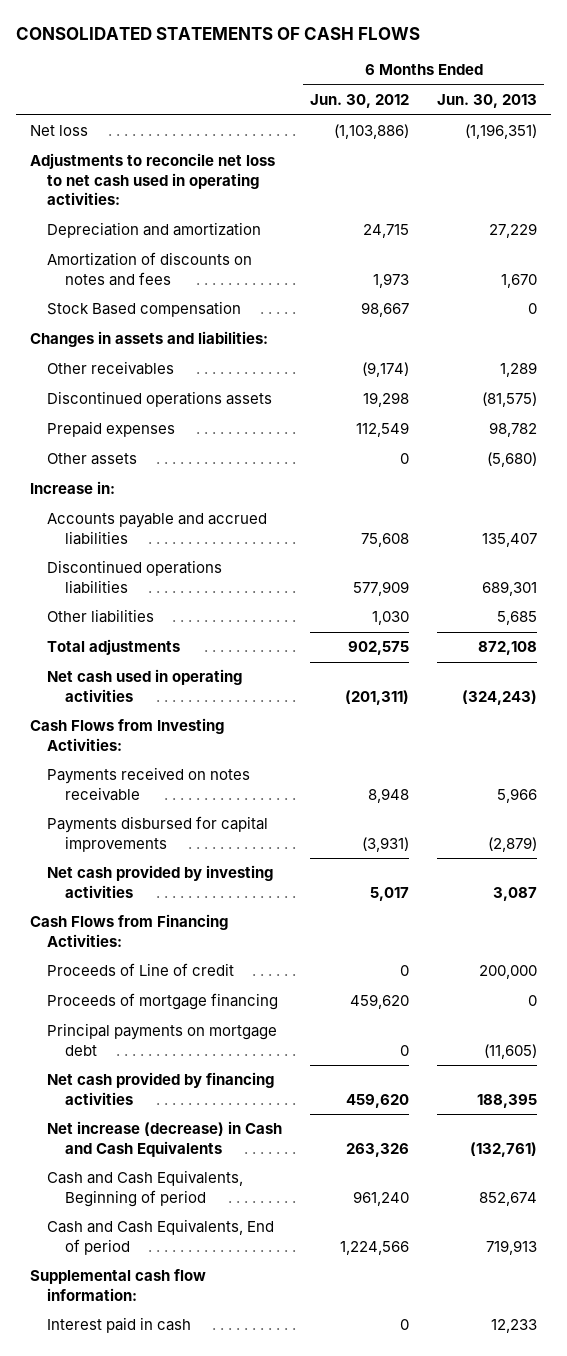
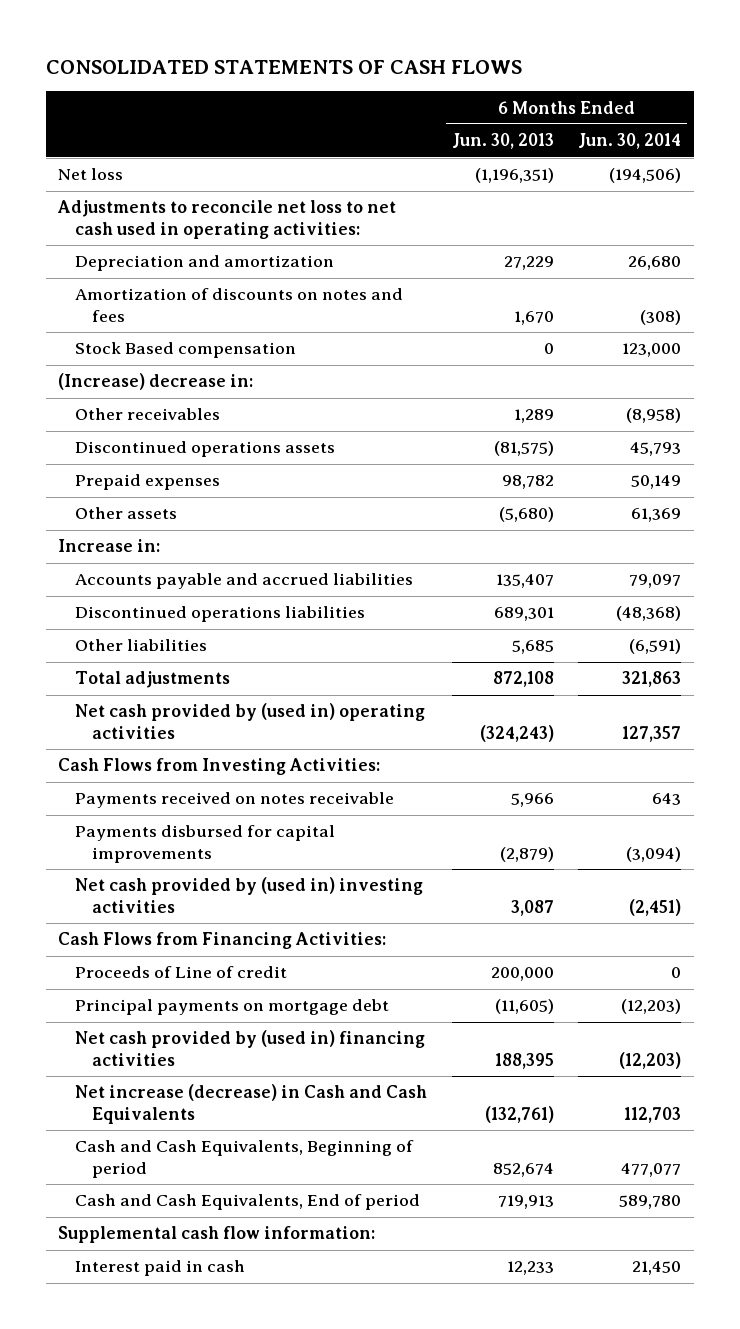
- | 6 Months Ended Jun. 30, 2012 | 6 Months Ended Jun. 30, 2013
+ | 6 Months Ended Jun. 30, 2013 | 6 Months Ended Jun. 30, 2014
- Changes in assets and liabilities:
+ (Increase) decrease in:
- Net cash used in operating activities | (201,311) | (324,243)
+ Net cash provided by (used in) operating activities | (324,243) | 127,357
- Net cash provided by investing activities | 5,017 | 3,087
+ Net cash provided by (used in) investing activities | 3,087 | (2,451)
- Proceeds of mortgage financing | 459,620 | 0
- Net cash provided by financing activities | 459,620 | 188,395
+ Net cash provided by (used in) financing activities | 188,395 | (12,203)

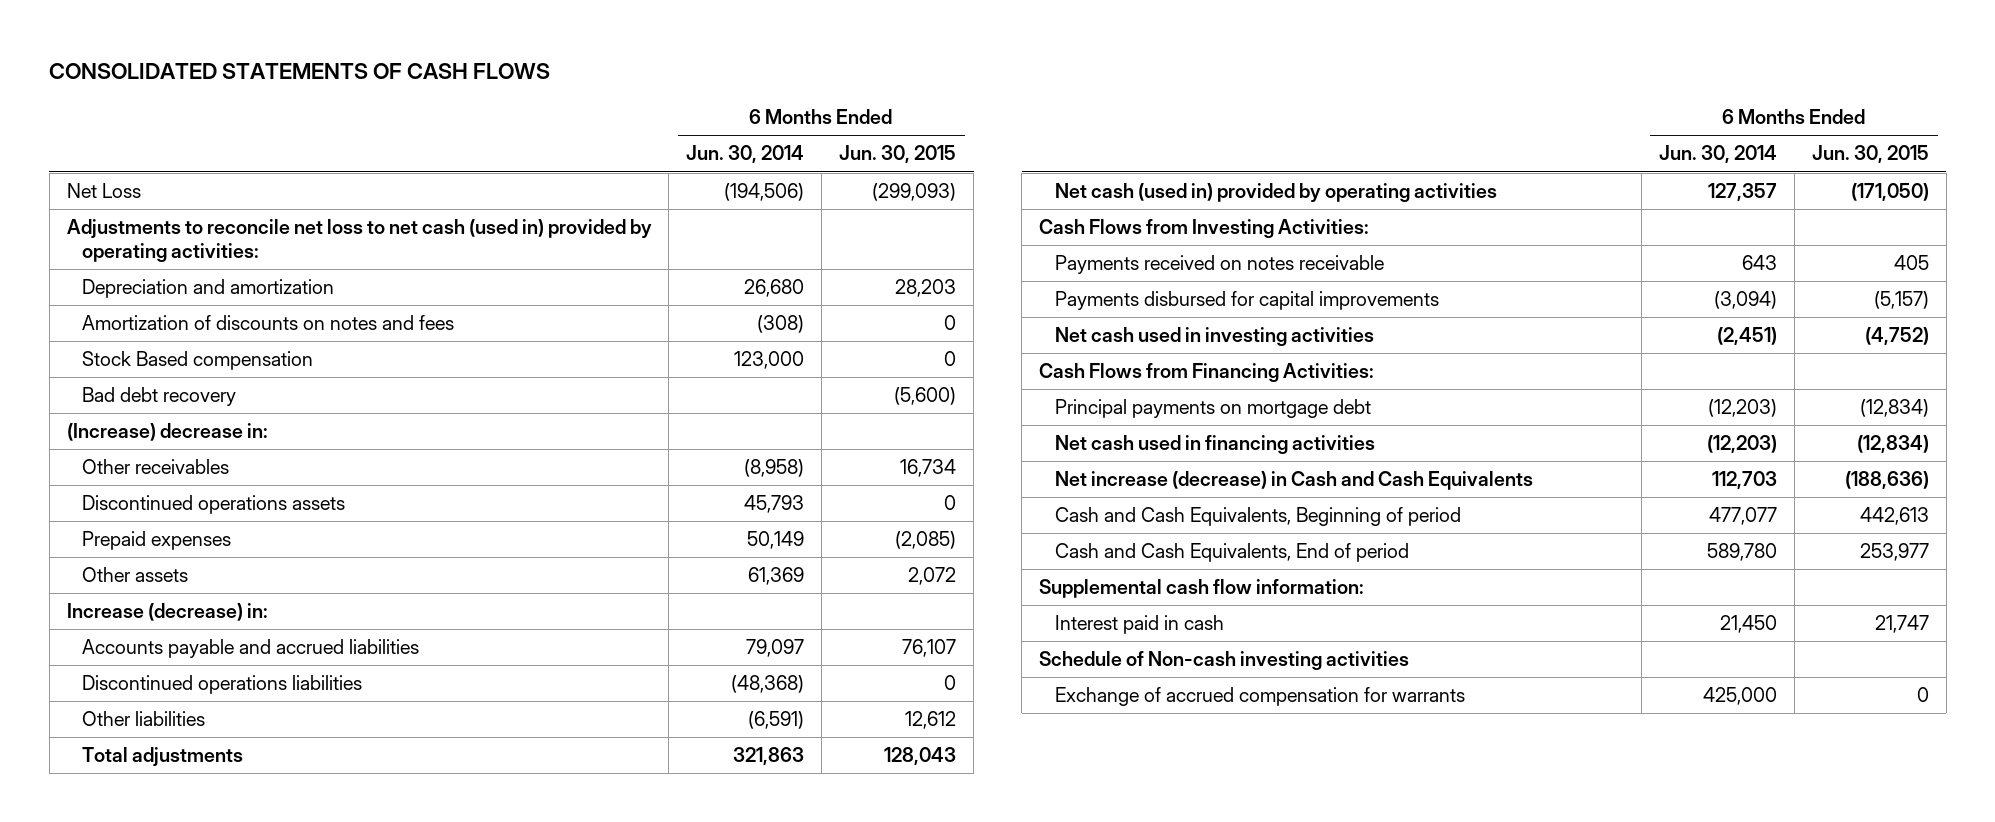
- | 6 Months Ended Jun. 30, 2013 | 6 Months Ended Jun. 30, 2014
+ | 6 Months Ended Jun. 30, 2014 | 6 Months Ended Jun. 30, 2015
- Net loss | (1,196,351) | (194,506)
- Adjustments to reconcile net loss to net cash used in operating activities:
+ Net Loss | (194,506) | (299,093)
+ Adjustments to reconcile net loss to net cash (used in) provided by operating activities:
+ Bad debt recovery | | (5,600)
- Increase in:
+ Increase (decrease) in:
- Net cash provided by (used in) operating activities | (324,243) | 127,357
+ Net cash (used in) provided by operating activities | 127,357 | (171,050)
- Net cash provided by (used in) investing activities | 3,087 | (2,451)
+ Net cash used in investing activities | (2,451) | (4,752)
- Proceeds of Line of credit | 200,000 | 0
- Net cash provided by (used in) financing activities | 188,395 | (12,203)
+ Net cash used in financing activities | (12,203) | (12,834)
+ Schedule of Non-cash investing activities
+ Exchange of accrued compensation for warrants | 425,000 | 0

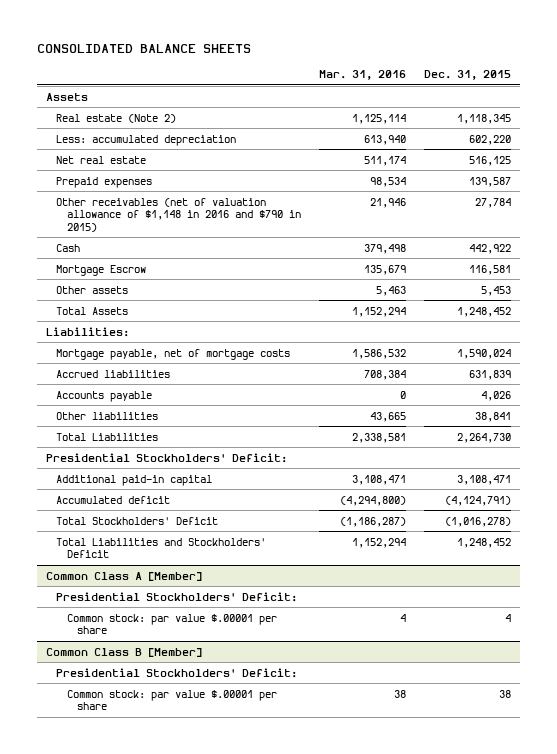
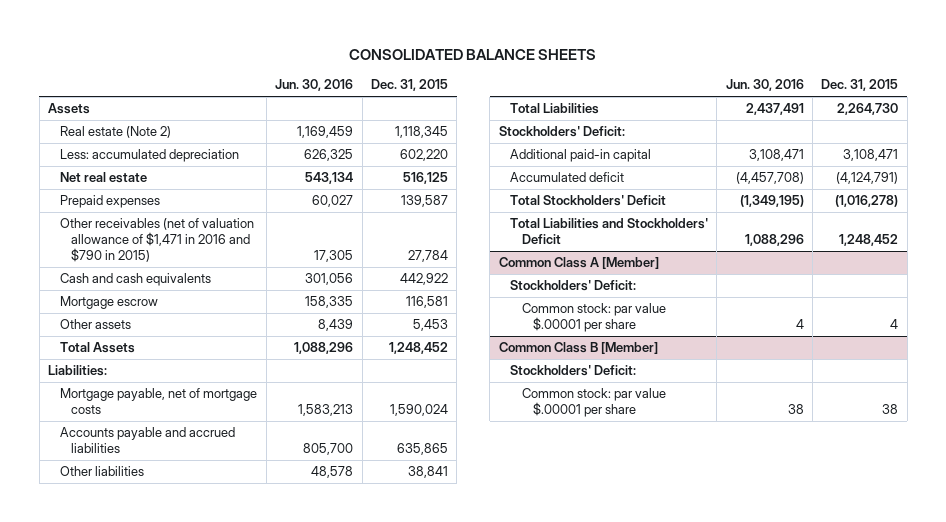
- | Mar. 31, 2016 | Dec. 31, 2015
+ | Jun. 30, 2016 | Dec. 31, 2015
- Other receivables (net of valuation allowance of $1,148 in 2016 and $790 in 2015) | 21,946 | 27,784
- Cash | 379,498 | 442,922
- Mortgage Escrow | 135,679 | 116,581
+ Other receivables (net of valuation allowance of $1,471 in 2016 and $790 in 2015) | 17,305 | 27,784
+ Cash and cash equivalents | 301,056 | 442,922
+ Mortgage escrow | 158,335 | 116,581
- Accrued liabilities | 708,384 | 631,839
- Accounts payable | 0 | 4,026
+ Accounts payable and accrued liabilities | 805,700 | 635,865
- Presidential Stockholders' Deficit:
+ Stockholders' Deficit:
@ Common Class A [Member]
- Presidential Stockholders' Deficit:
+ Stockholders' Deficit:
@ Common Class B [Member]
- Presidential Stockholders' Deficit:
+ Stockholders' Deficit:

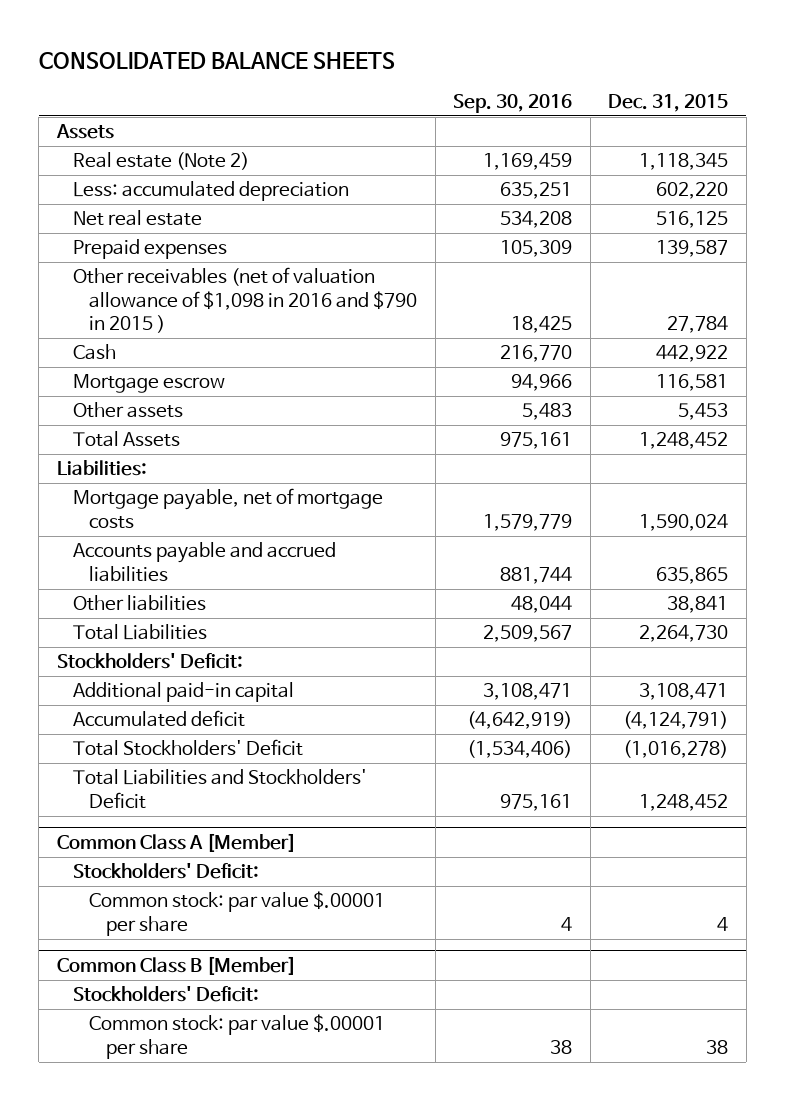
- | Jun. 30, 2016 | Dec. 31, 2015
+ | Sep. 30, 2016 | Dec. 31, 2015
- Other receivables (net of valuation allowance of $1,471 in 2016 and $790 in 2015) | 17,305 | 27,784
- Cash and cash equivalents | 301,056 | 442,922
+ Other receivables (net of valuation allowance of $1,098 in 2016 and $790 in 2015 ) | 18,425 | 27,784
+ Cash | 216,770 | 442,922

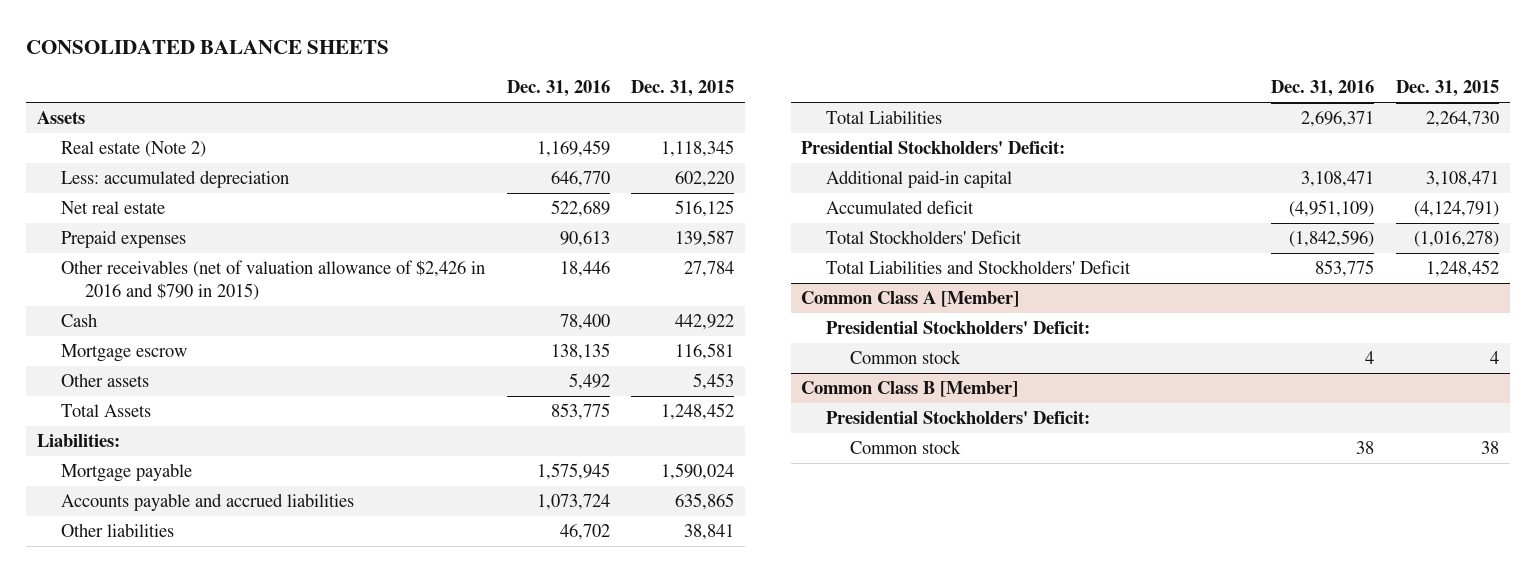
- | Sep. 30, 2016 | Dec. 31, 2015
+ | Dec. 31, 2016 | Dec. 31, 2015
- Other receivables (net of valuation allowance of $1,098 in 2016 and $790 in 2015 ) | 18,425 | 27,784
+ Other receivables (net of valuation allowance of $2,426 in 2016 and $790 in 2015) | 18,446 | 27,784
- Mortgage payable, net of mortgage costs | 1,579,779 | 1,590,024
+ Mortgage payable | 1,575,945 | 1,590,024
- Stockholders' Deficit:
+ Presidential Stockholders' Deficit:
@ Common Class A [Member]
- Stockholders' Deficit:
- Common stock: par value $.00001 per share | 4 | 4
+ Presidential Stockholders' Deficit:
+ Common stock | 4 | 4
@ Common Class B [Member]
- Stockholders' Deficit:
- Common stock: par value $.00001 per share | 38 | 38
+ Presidential Stockholders' Deficit:
+ Common stock | 38 | 38

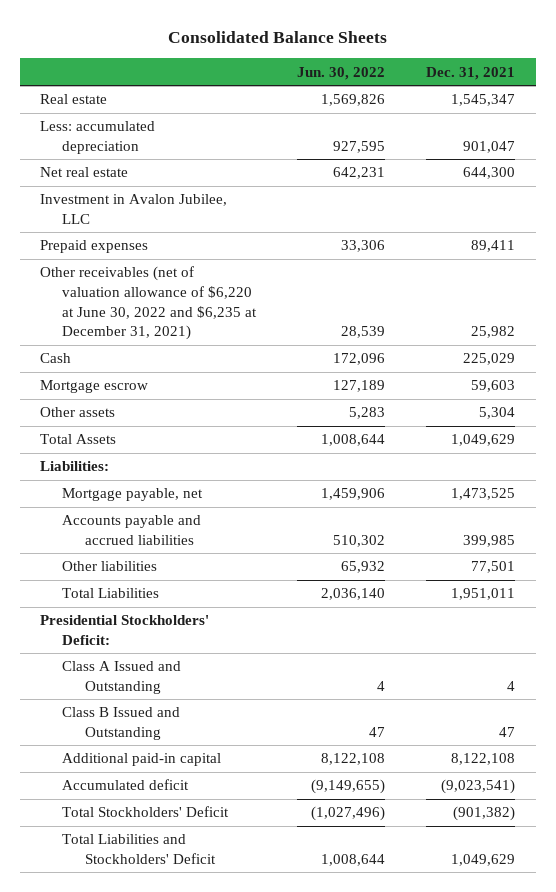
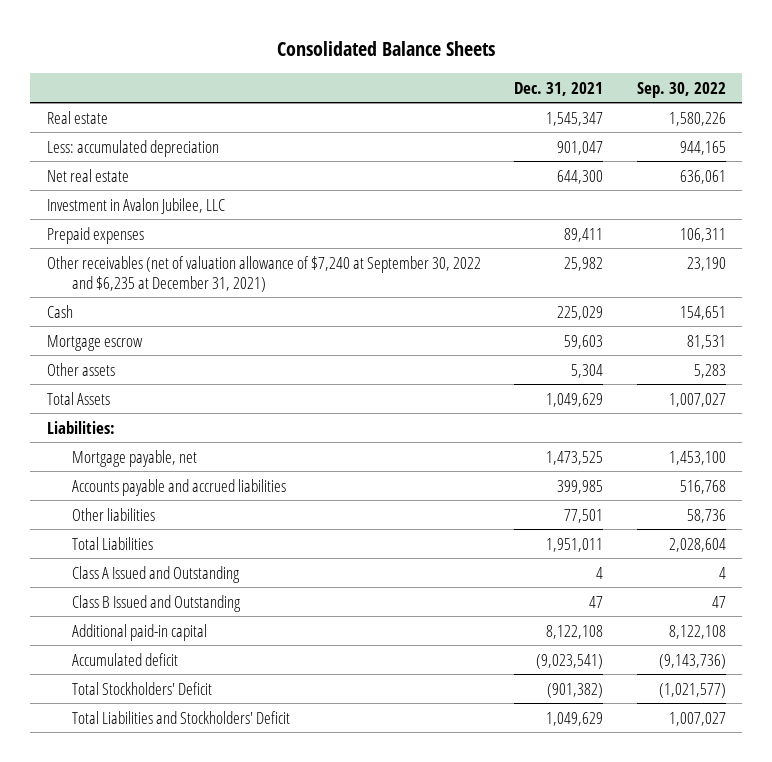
- | Jun. 30, 2022 | Dec. 31, 2021
+ | Dec. 31, 2021 | Sep. 30, 2022
- Other receivables (net of valuation allowance of $6,220 at June 30, 2022 and $6,235 at December 31, 2021) | 28,539 | 25,982
+ Other receivables (net of valuation allowance of $7,240 at September 30, 2022 and $6,235 at December 31, 2021) | 25,982 | 23,190
- Presidential Stockholders' Deficit:

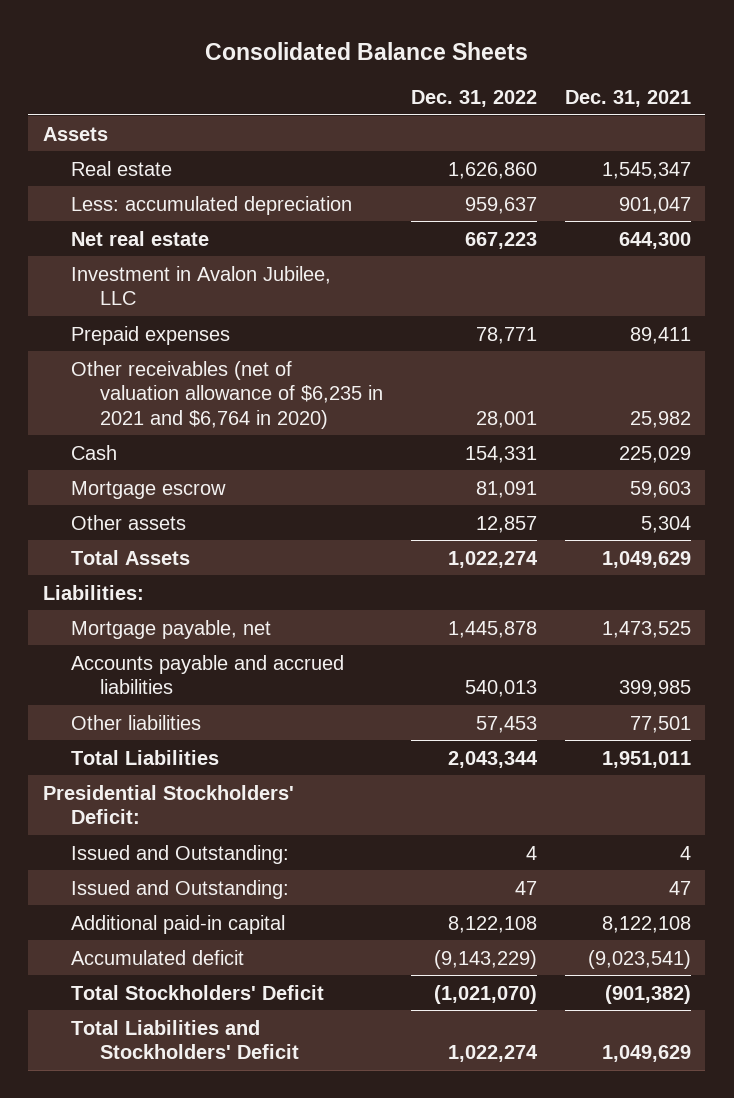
- | Dec. 31, 2021 | Sep. 30, 2022
+ | Dec. 31, 2022 | Dec. 31, 2021
+ Assets
- Other receivables (net of valuation allowance of $7,240 at September 30, 2022 and $6,235 at December 31, 2021) | 25,982 | 23,190
+ Other receivables (net of valuation allowance of $6,235 in 2021 and $6,764 in 2020) | 28,001 | 25,982
- Class A Issued and Outstanding | 4 | 4
- Class B Issued and Outstanding | 47 | 47
+ Presidential Stockholders' Deficit:
+ Issued and Outstanding: | 4 | 4
+ Issued and Outstanding: | 47 | 47

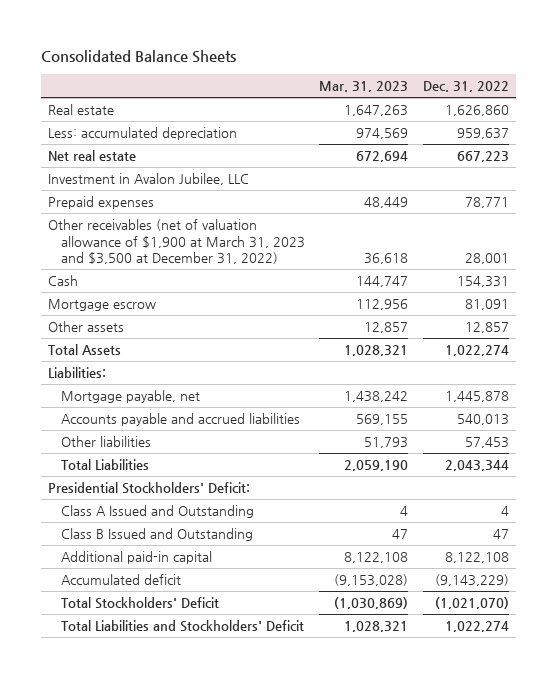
- | Dec. 31, 2022 | Dec. 31, 2021
+ | Mar. 31, 2023 | Dec. 31, 2022
- Assets
- Other receivables (net of valuation allowance of $6,235 in 2021 and $6,764 in 2020) | 28,001 | 25,982
+ Other receivables (net of valuation allowance of $1,900 at March 31, 2023 and $3,500 at December 31, 2022) | 36,618 | 28,001
- Issued and Outstanding: | 4 | 4
- Issued and Outstanding: | 47 | 47
+ Class A Issued and Outstanding | 4 | 4
+ Class B Issued and Outstanding | 47 | 47

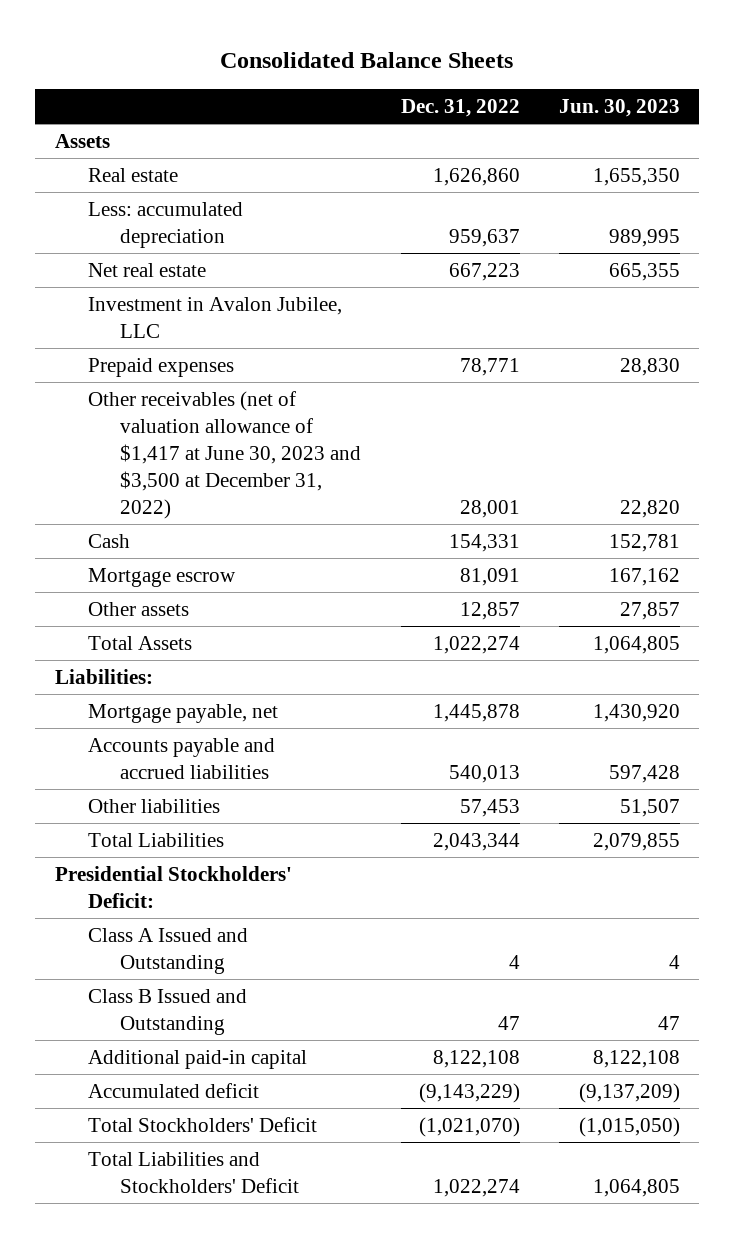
- | Mar. 31, 2023 | Dec. 31, 2022
+ | Dec. 31, 2022 | Jun. 30, 2023
+ Assets
- Other receivables (net of valuation allowance of $1,900 at March 31, 2023 and $3,500 at December 31, 2022) | 36,618 | 28,001
+ Other receivables (net of valuation allowance of $1,417 at June 30, 2023 and $3,500 at December 31, 2022) | 28,001 | 22,820

